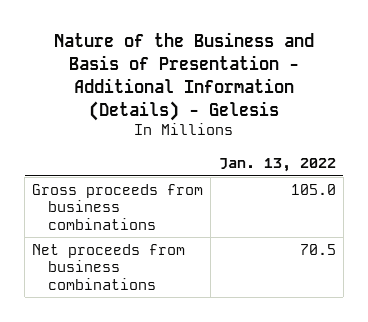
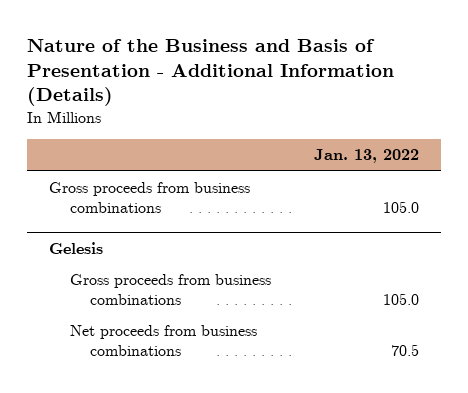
- Nature of the Business and Basis of Presentation - Additional Information (Details) - Gelesis
+ Nature of the Business and Basis of Presentation - Additional Information (Details)
+ Gelesis
+ Gross proceeds from business combinations | 105.0

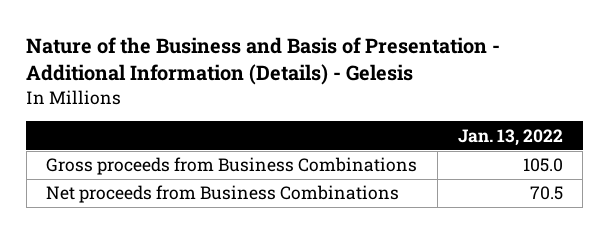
- Nature of the Business and Basis of Presentation - Additional Information (Details)
+ Nature of the Business and Basis of Presentation - Additional Information (Details) - Gelesis
- Gross proceeds from business combinations | 105.0
- Gelesis
- Gross proceeds from business combinations | 105.0
- Net proceeds from business combinations | 70.5
+ Gross proceeds from Business Combinations | 105.0
+ Net proceeds from Business Combinations | 70.5

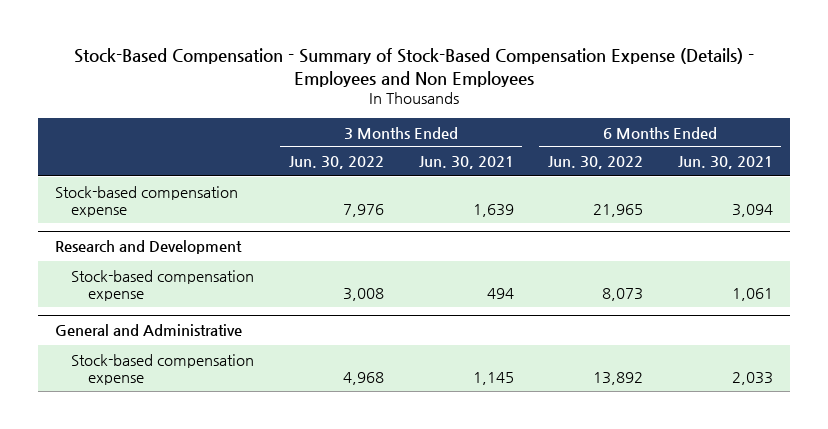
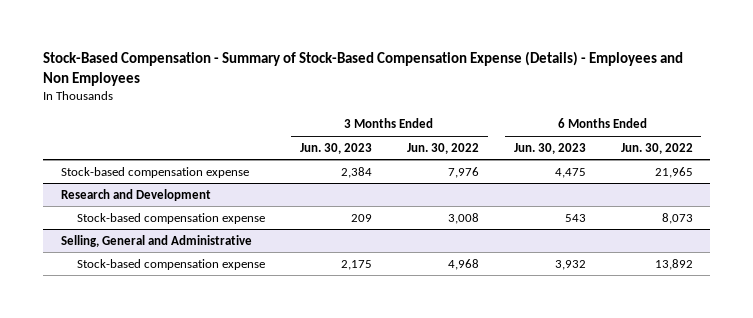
- | 3 Months Ended Jun. 30, 2022 | 3 Months Ended Jun. 30, 2021 | 6 Months Ended Jun. 30, 2022 | 6 Months Ended Jun. 30, 2021
+ | 3 Months Ended Jun. 30, 2023 | 3 Months Ended Jun. 30, 2022 | 6 Months Ended Jun. 30, 2023 | 6 Months Ended Jun. 30, 2022
- General and Administrative
+ Selling, General and Administrative

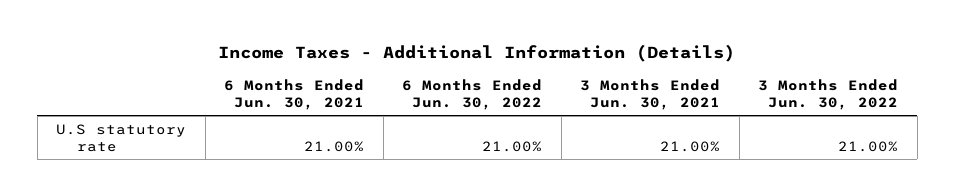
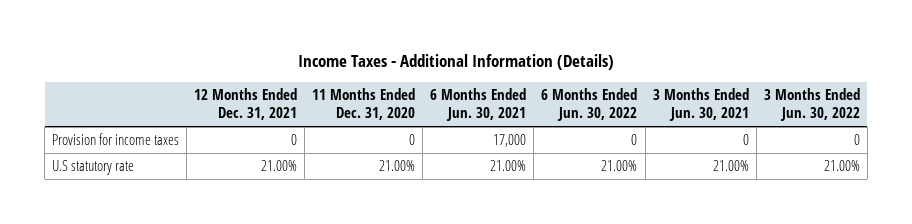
- | 6 Months Ended Jun. 30, 2021 | 6 Months Ended Jun. 30, 2022 | 3 Months Ended Jun. 30, 2021 | 3 Months Ended Jun. 30, 2022
+ | 12 Months Ended Dec. 31, 2021 | 11 Months Ended Dec. 31, 2020 | 6 Months Ended Jun. 30, 2021 | 6 Months Ended Jun. 30, 2022 | 3 Months Ended Jun. 30, 2021 | 3 Months Ended Jun. 30, 2022
+ Provision for income taxes | 0 | 0 | 17,000 | 0 | 0 | 0

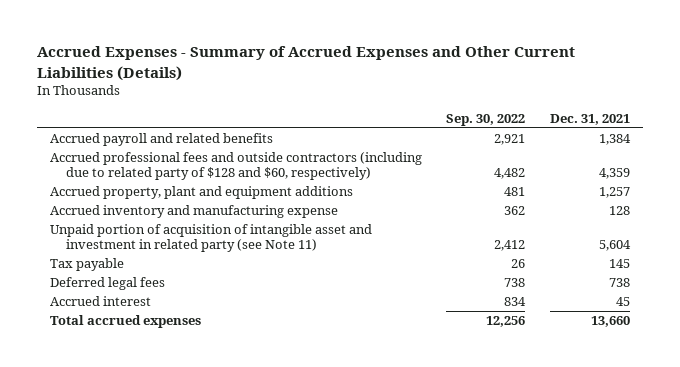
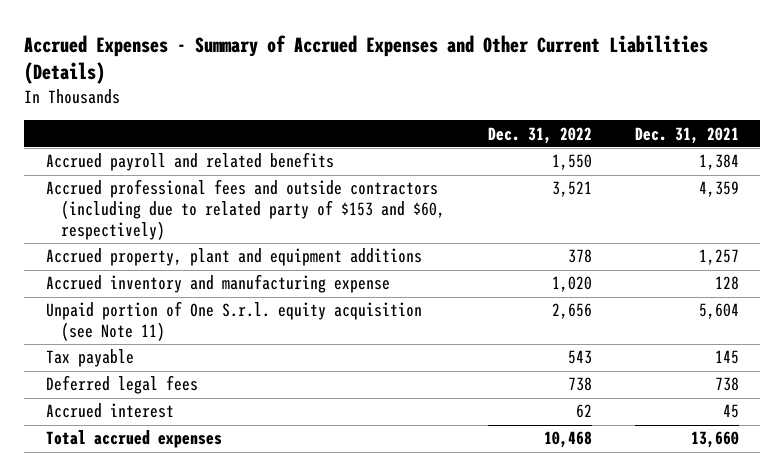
- | Sep. 30, 2022 | Dec. 31, 2021
+ | Dec. 31, 2022 | Dec. 31, 2021
- Accrued professional fees and outside contractors (including due to related party of $128 and $60, respectively) | 4,482 | 4,359
+ Accrued professional fees and outside contractors (including due to related party of $153 and $60, respectively) | 3,521 | 4,359
- Unpaid portion of acquisition of intangible asset and investment in related party (see Note 11) | 2,412 | 5,604
+ Unpaid portion of One S.r.l. equity acquisition (see Note 11) | 2,656 | 5,604

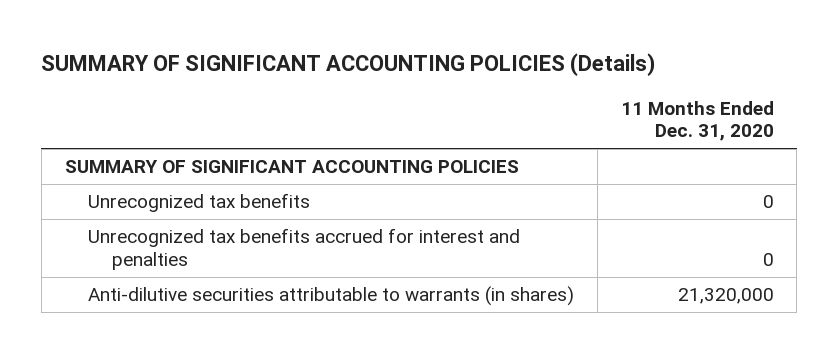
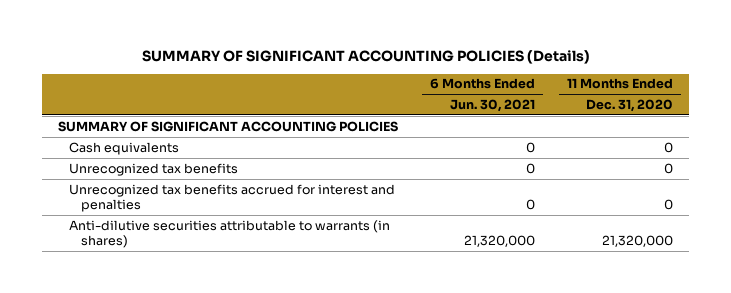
- | 11 Months Ended Dec. 31, 2020
+ | 6 Months Ended Jun. 30, 2021 | 11 Months Ended Dec. 31, 2020
+ Cash equivalents | 0 | 0

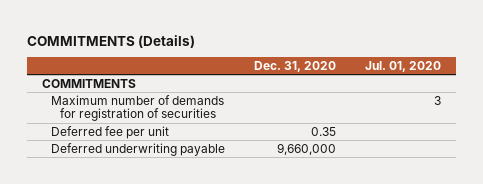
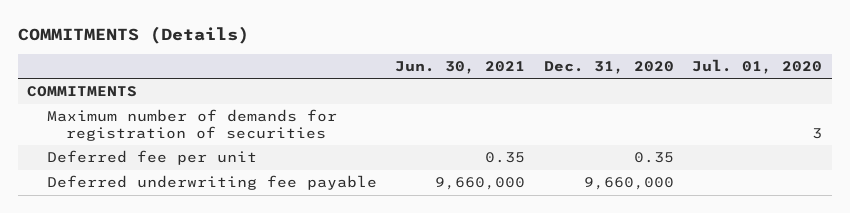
- | Dec. 31, 2020 | Jul. 01, 2020
+ | Jun. 30, 2021 | Dec. 31, 2020 | Jul. 01, 2020
- Deferred underwriting payable | 9,660,000 |
+ Deferred underwriting fee payable | 9,660,000 | 9,660,000 |

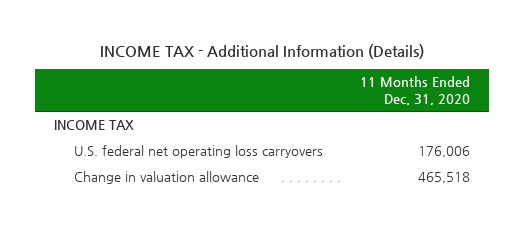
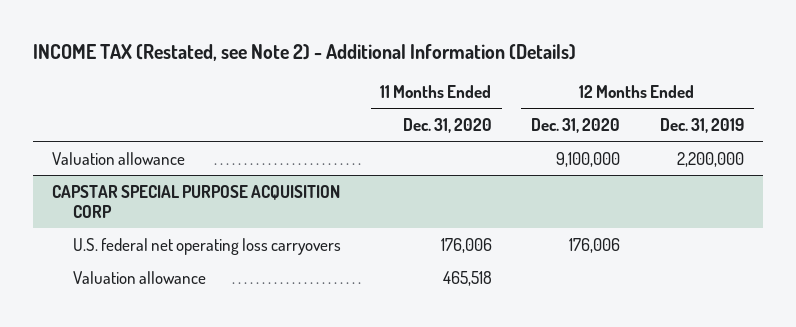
- INCOME TAX - Additional Information (Details)
+ INCOME TAX (Restated, see Note 2) - Additional Information (Details)
- | 11 Months Ended Dec. 31, 2020
+ | 11 Months Ended Dec. 31, 2020 | 12 Months Ended Dec. 31, 2020 | 12 Months Ended Dec. 31, 2019
- INCOME TAX
+ Valuation allowance | | 9,100,000 | 2,200,000
+ CAPSTAR SPECIAL PURPOSE ACQUISITION CORP
- Change in valuation allowance | 465,518
+ Valuation allowance | 465,518 | |

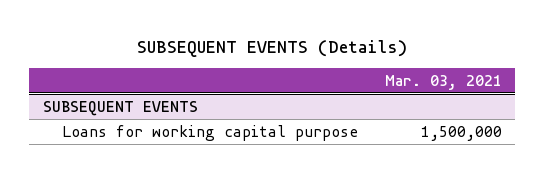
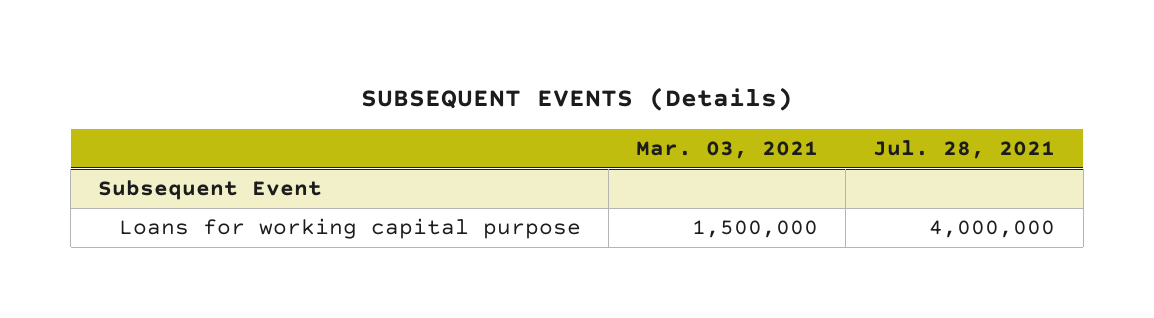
- | Mar. 03, 2021
+ | Mar. 03, 2021 | Jul. 28, 2021
- SUBSEQUENT EVENTS
+ Subsequent Event

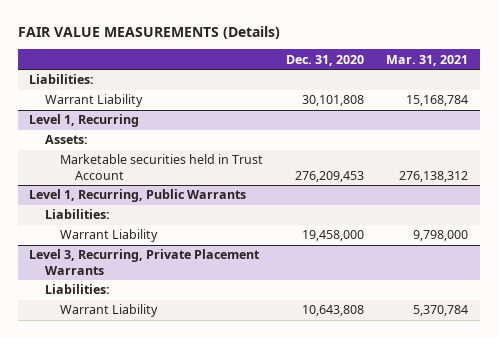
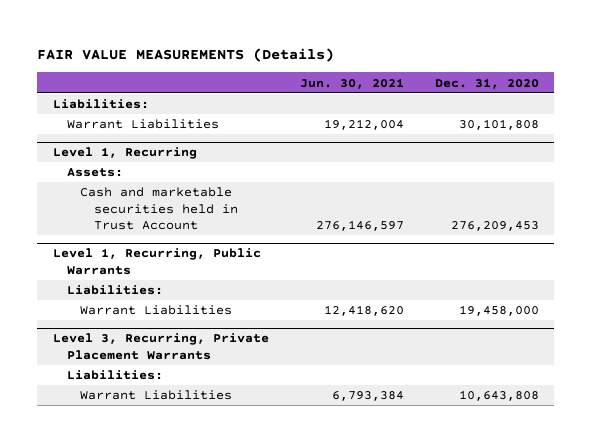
- | Dec. 31, 2020 | Mar. 31, 2021
+ | Jun. 30, 2021 | Dec. 31, 2020
- Warrant Liability | 30,101,808 | 15,168,784
+ Warrant Liabilities | 19,212,004 | 30,101,808
@ Level 1, Recurring
- Marketable securities held in Trust Account | 276,209,453 | 276,138,312
+ Cash and marketable securities held in Trust Account | 276,146,597 | 276,209,453
@ Level 1, Recurring, Public Warrants
- Warrant Liability | 19,458,000 | 9,798,000
+ Warrant Liabilities | 12,418,620 | 19,458,000
@ Level 3, Recurring, Private Placement Warrants
- Warrant Liability | 10,643,808 | 5,370,784
+ Warrant Liabilities | 6,793,384 | 10,643,808

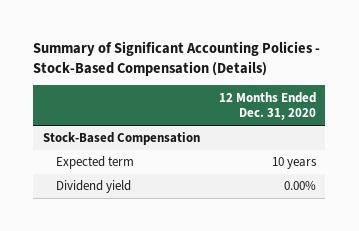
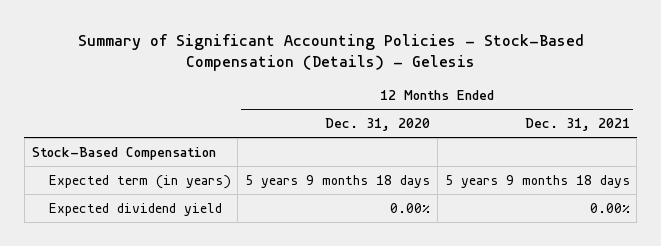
- Summary of Significant Accounting Policies - Stock-Based Compensation (Details)
+ Summary of Significant Accounting Policies - Stock-Based Compensation (Details) - Gelesis
- | 12 Months Ended Dec. 31, 2020
+ | 12 Months Ended Dec. 31, 2020 | 12 Months Ended Dec. 31, 2021
- Expected term | 10 years
- Dividend yield | 0.00%
+ Expected term (in years) | 5 years 9 months 18 days | 5 years 9 months 18 days
+ Expected dividend yield | 0.00% | 0.00%

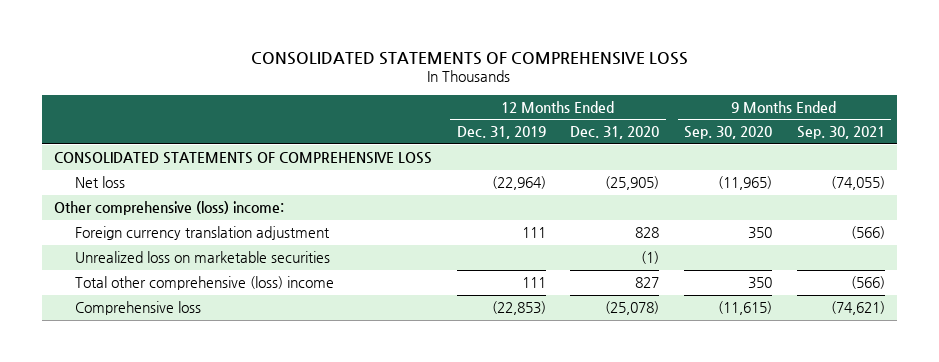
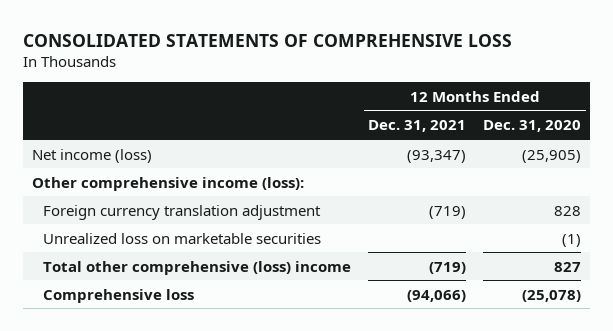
- | 12 Months Ended Dec. 31, 2019 | 12 Months Ended Dec. 31, 2020 | 9 Months Ended Sep. 30, 2020 | 9 Months Ended Sep. 30, 2021
+ | 12 Months Ended Dec. 31, 2021 | 12 Months Ended Dec. 31, 2020
- CONSOLIDATED STATEMENTS OF COMPREHENSIVE LOSS
- Net loss | (22,964) | (25,905) | (11,965) | (74,055)
- Other comprehensive (loss) income:
+ Net income (loss) | (93,347) | (25,905)
+ Other comprehensive income (loss):

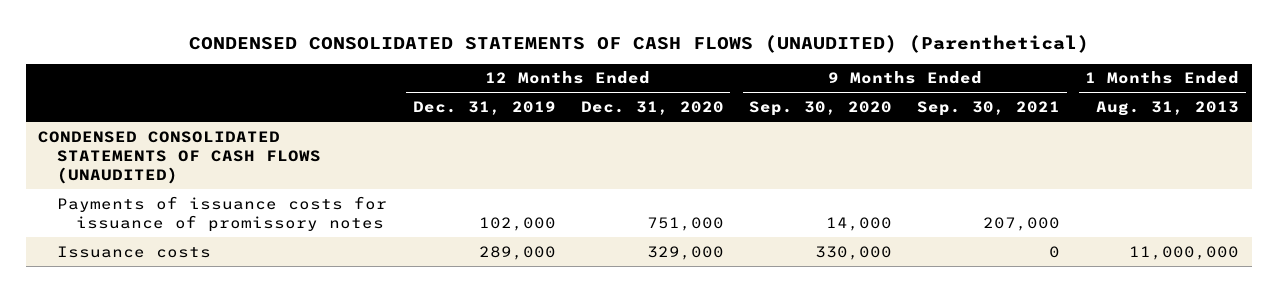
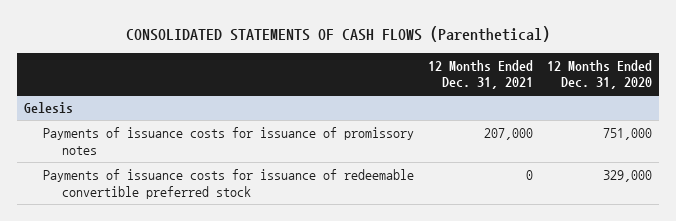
- CONDENSED CONSOLIDATED STATEMENTS OF CASH FLOWS (UNAUDITED) (Parenthetical)
+ CONSOLIDATED STATEMENTS OF CASH FLOWS (Parenthetical)
- | 12 Months Ended Dec. 31, 2019 | 12 Months Ended Dec. 31, 2020 | 9 Months Ended Sep. 30, 2020 | 9 Months Ended Sep. 30, 2021 | 1 Months Ended Aug. 31, 2013
+ | 12 Months Ended Dec. 31, 2021 | 12 Months Ended Dec. 31, 2020
- CONDENSED CONSOLIDATED STATEMENTS OF CASH FLOWS (UNAUDITED)
+ Gelesis
- Issuance costs | 289,000 | 329,000 | 330,000 | 0 | 11,000,000
+ Payments of issuance costs for issuance of redeemable convertible preferred stock | 0 | 329,000

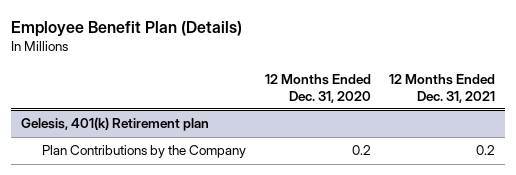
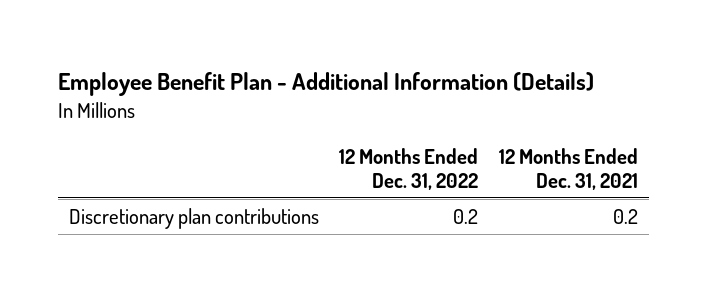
- Employee Benefit Plan (Details)
+ Employee Benefit Plan - Additional Information (Details)
- | 12 Months Ended Dec. 31, 2020 | 12 Months Ended Dec. 31, 2021
+ | 12 Months Ended Dec. 31, 2022 | 12 Months Ended Dec. 31, 2021
- Gelesis, 401(k) Retirement plan
- Plan Contributions by the Company | 0.2 | 0.2
+ Discretionary plan contributions | 0.2 | 0.2

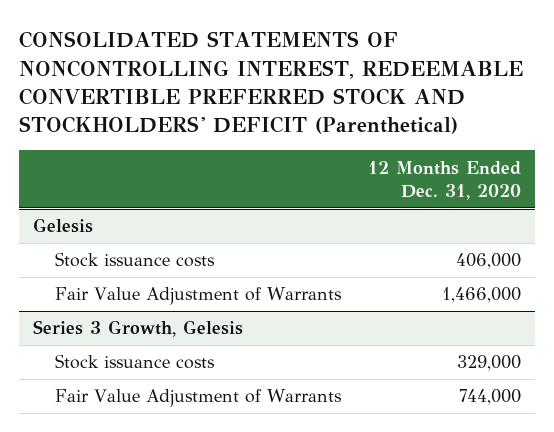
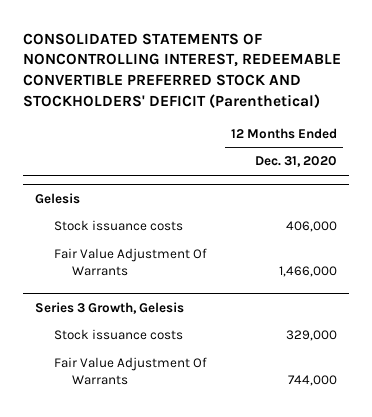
@ Gelesis
- Fair Value Adjustment of Warrants | 1,466,000
+ Fair Value Adjustment Of Warrants | 1,466,000
@ Series 3 Growth, Gelesis
- Fair Value Adjustment of Warrants | 744,000
+ Fair Value Adjustment Of Warrants | 744,000

